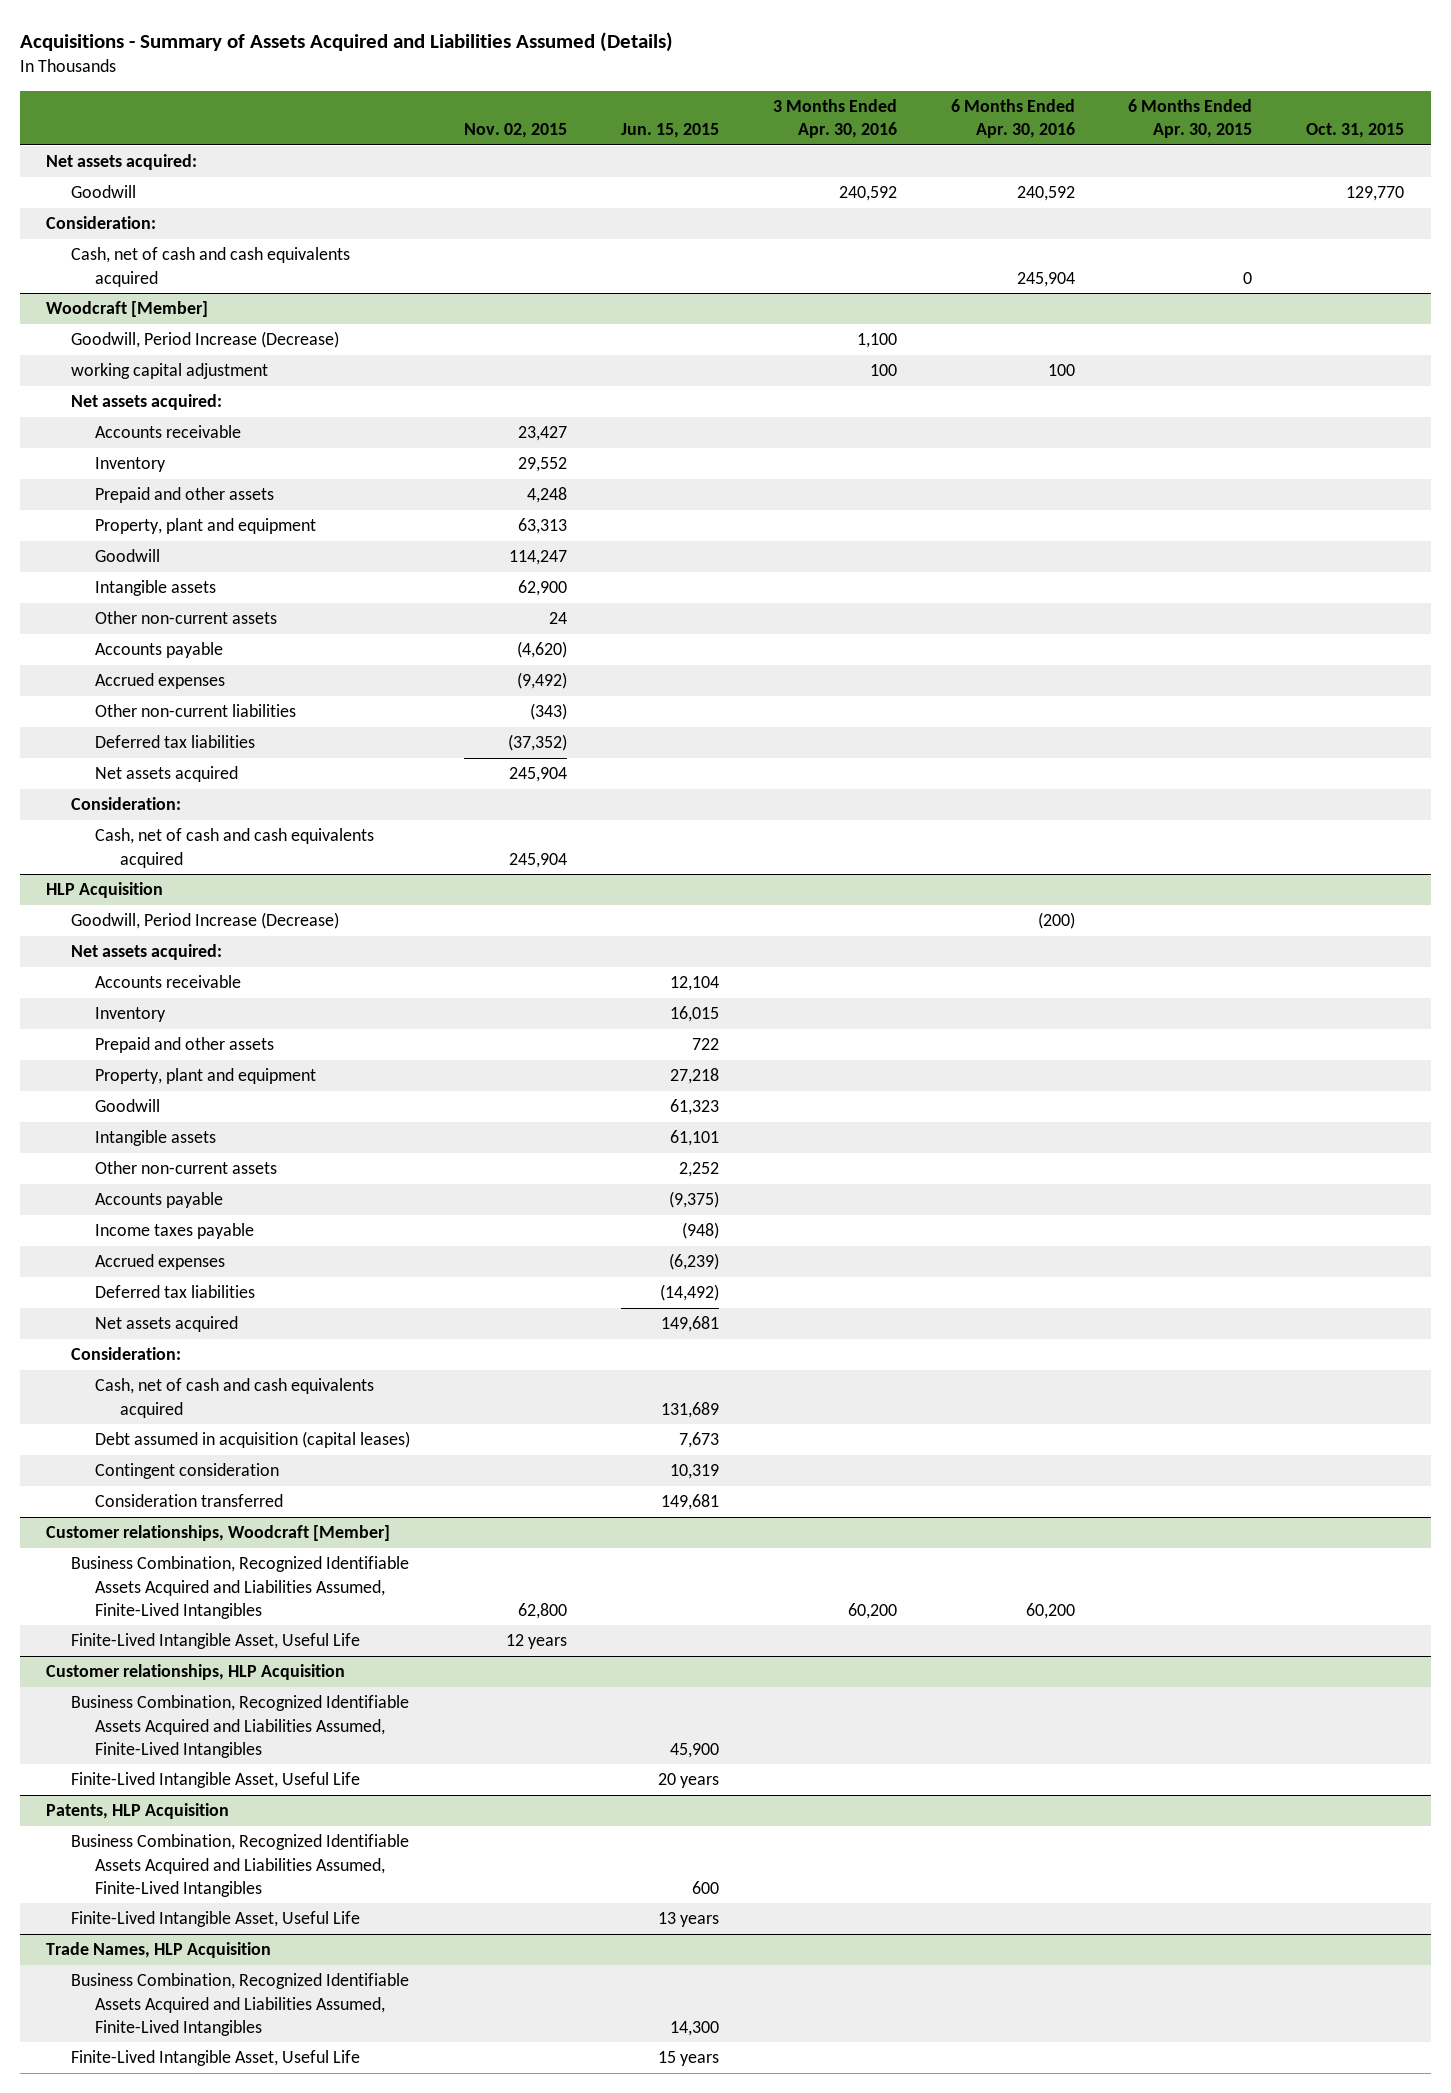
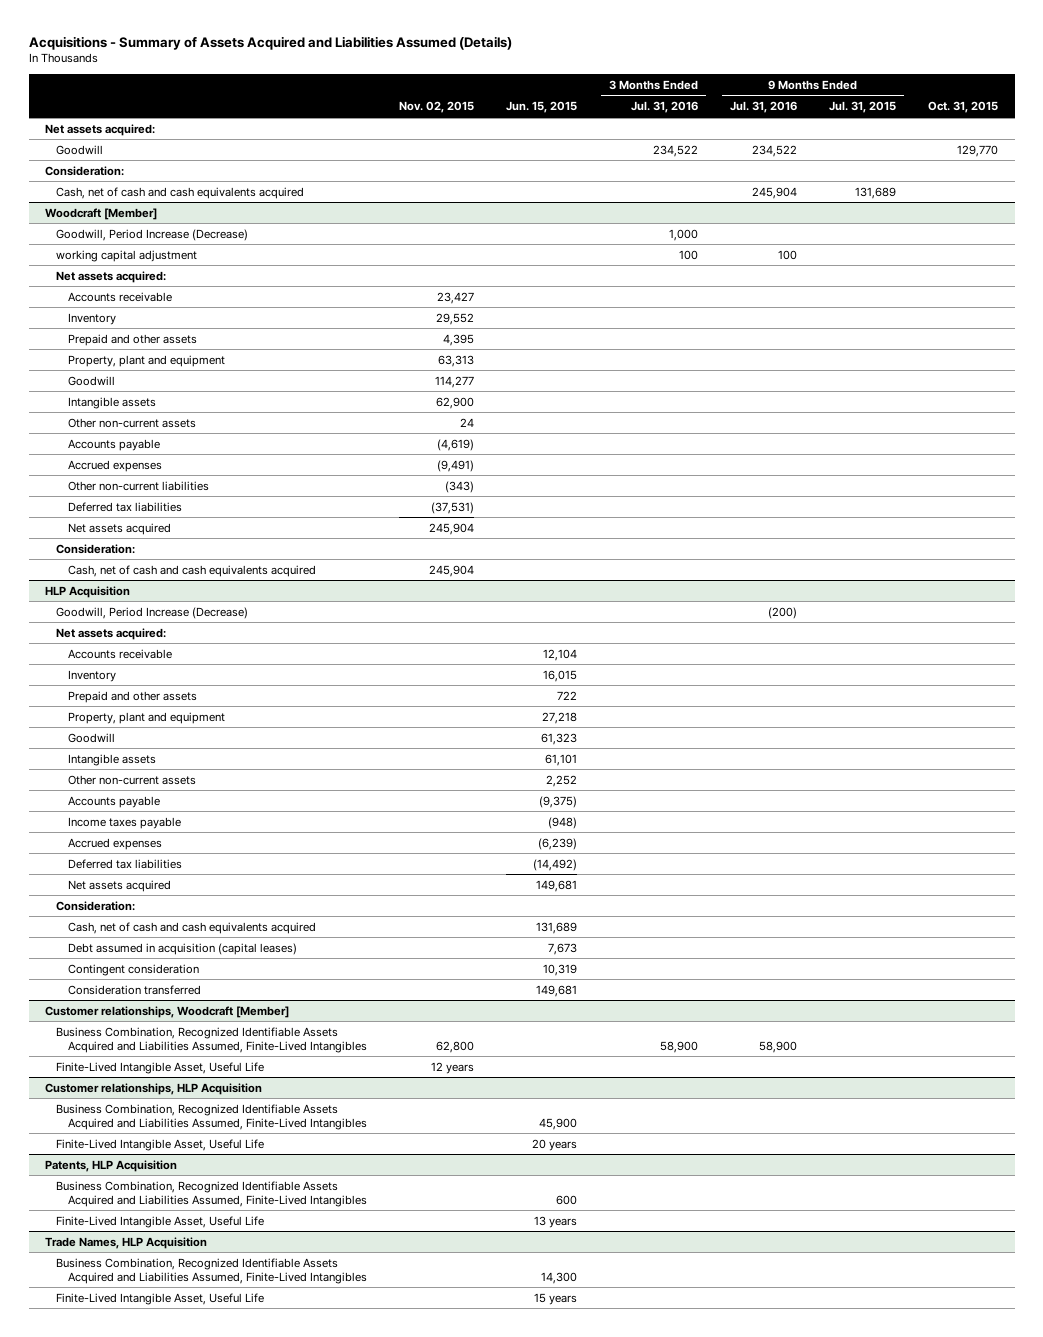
- | Nov. 02, 2015 | Jun. 15, 2015 | 3 Months Ended Apr. 30, 2016 | 6 Months Ended Apr. 30, 2016 | 6 Months Ended Apr. 30, 2015 | Oct. 31, 2015
+ | Nov. 02, 2015 | Jun. 15, 2015 | 3 Months Ended Jul. 31, 2016 | 9 Months Ended Jul. 31, 2016 | 9 Months Ended Jul. 31, 2015 | Oct. 31, 2015
@ Woodcraft [Member]
- Prepaid and other assets | 4,248 | | | | |
+ Prepaid and other assets | 4,395 | | | | |
- Goodwill | 114,247 | | | | |
+ Goodwill | 114,277 | | | | |
- Accounts payable | (4,620) | | | | |
- Accrued expenses | (9,492) | | | | |
+ Accounts payable | (4,619) | | | | |
+ Accrued expenses | (9,491) | | | | |
- Deferred tax liabilities | (37,352) | | | | |
+ Deferred tax liabilities | (37,531) | | | | |

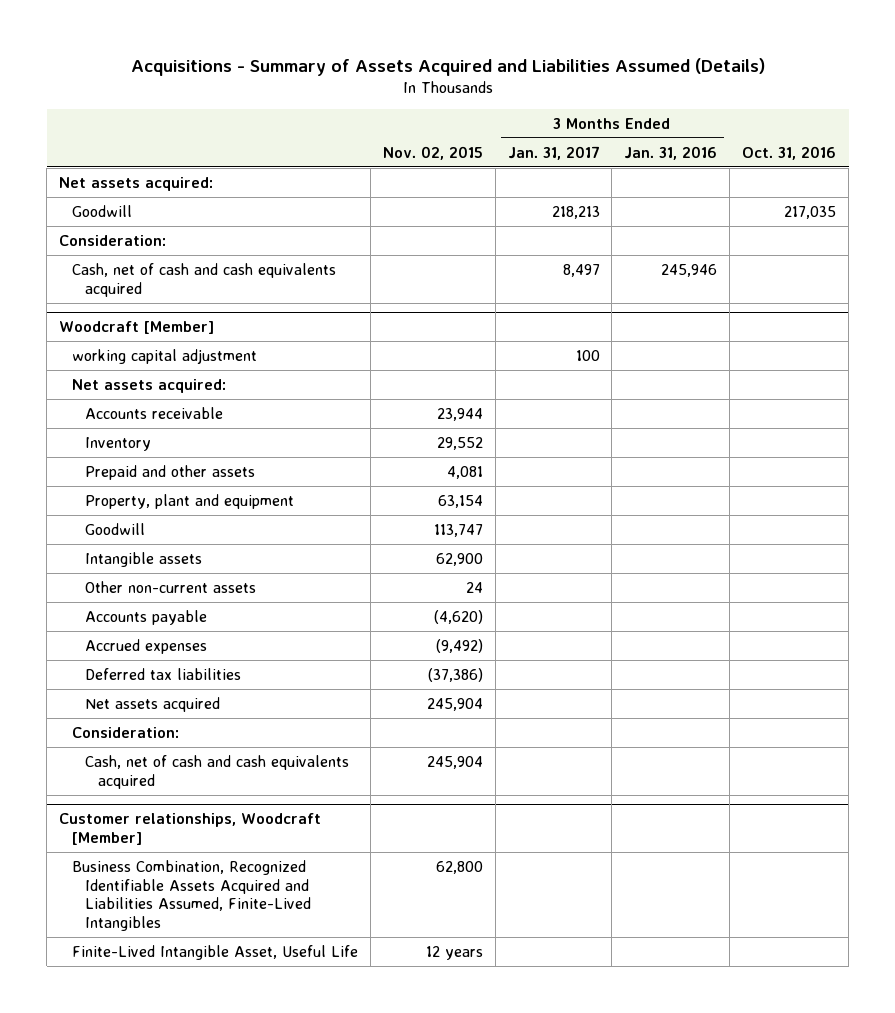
- | Nov. 02, 2015 | Jun. 15, 2015 | 3 Months Ended Jul. 31, 2016 | 9 Months Ended Jul. 31, 2016 | 9 Months Ended Jul. 31, 2015 | Oct. 31, 2015
+ | Nov. 02, 2015 | 3 Months Ended Jan. 31, 2017 | 3 Months Ended Jan. 31, 2016 | Oct. 31, 2016
@ Woodcraft [Member]
- Goodwill, Period Increase (Decrease) | | | 1,000 | | |
- Accounts receivable | 23,427 | | | | |
+ Accounts receivable | 23,944 | | |
- Prepaid and other assets | 4,395 | | | | |
- Property, plant and equipment | 63,313 | | | | |
- Goodwill | 114,277 | | | | |
+ Prepaid and other assets | 4,081 | | |
+ Property, plant and equipment | 63,154 | | |
+ Goodwill | 113,747 | | |
- Accounts payable | (4,619) | | | | |
- Accrued expenses | (9,491) | | | | |
- Other non-current liabilities | (343) | | | | |
- Deferred tax liabilities | (37,531) | | | | |
+ Accounts payable | (4,620) | | |
+ Accrued expenses | (9,492) | | |
+ Deferred tax liabilities | (37,386) | | |
- HLP Acquisition
- Goodwill, Period Increase (Decrease) | | | | (200) | |
- Net assets acquired:
- Accounts receivable | | 12,104 | | | |
- Inventory | | 16,015 | | | |
- Prepaid and other assets | | 722 | | | |
- Property, plant and equipment | | 27,218 | | | |
- Goodwill | | 61,323 | | | |
- Intangible assets | | 61,101 | | | |
- Other non-current assets | | 2,252 | | | |
- Accounts payable | | (9,375) | | | |
- Income taxes payable | | (948) | | | |
- Accrued expenses | | (6,239) | | | |
- Deferred tax liabilities | | (14,492) | | | |
- Net assets acquired | | 149,681 | | | |
- Consideration:
- Cash, net of cash and cash equivalents acquired | | 131,689 | | | |
- Debt assumed in acquisition (capital leases) | | 7,673 | | | |
- Contingent consideration | | 10,319 | | | |
- Consideration transferred | | 149,681 | | | |
- Customer relationships, HLP Acquisition
- Business Combination, Recognized Identifiable Assets Acquired and Liabilities Assumed, Finite-Lived Intangibles | | 45,900 | | | |
- Finite-Lived Intangible Asset, Useful Life | | 20 years | | | |
- Patents, HLP Acquisition
- Business Combination, Recognized Identifiable Assets Acquired and Liabilities Assumed, Finite-Lived Intangibles | | 600 | | | |
- Finite-Lived Intangible Asset, Useful Life | | 13 years | | | |
- Trade Names, HLP Acquisition
- Business Combination, Recognized Identifiable Assets Acquired and Liabilities Assumed, Finite-Lived Intangibles | | 14,300 | | | |
- Finite-Lived Intangible Asset, Useful Life | | 15 years | | | |

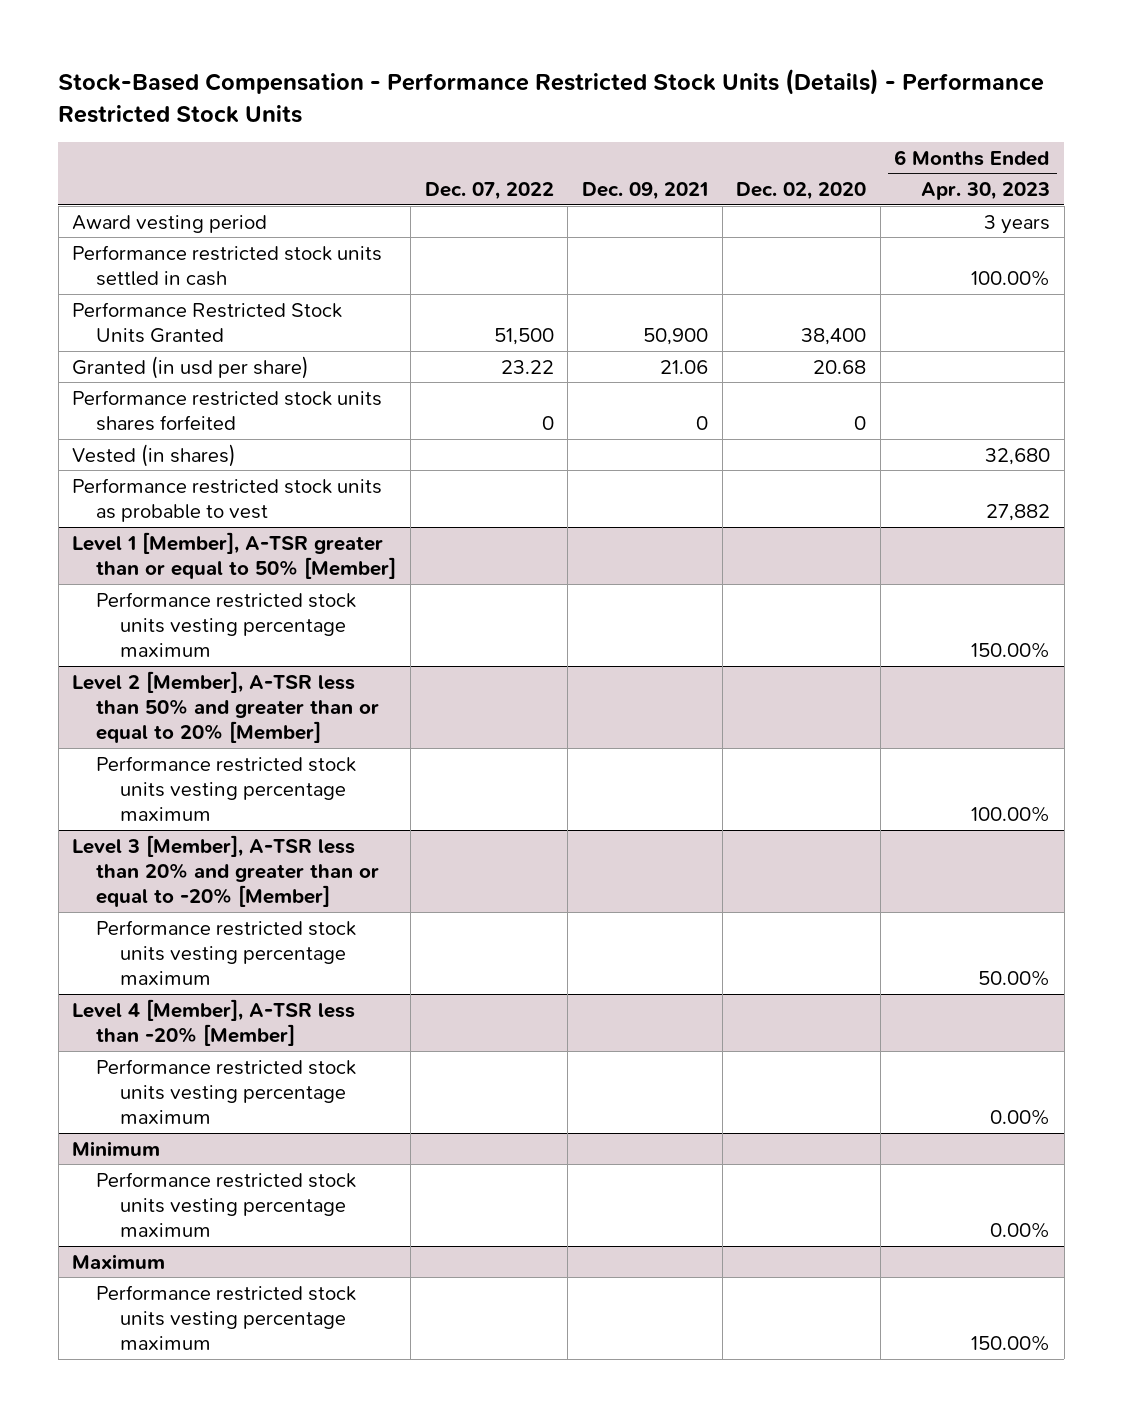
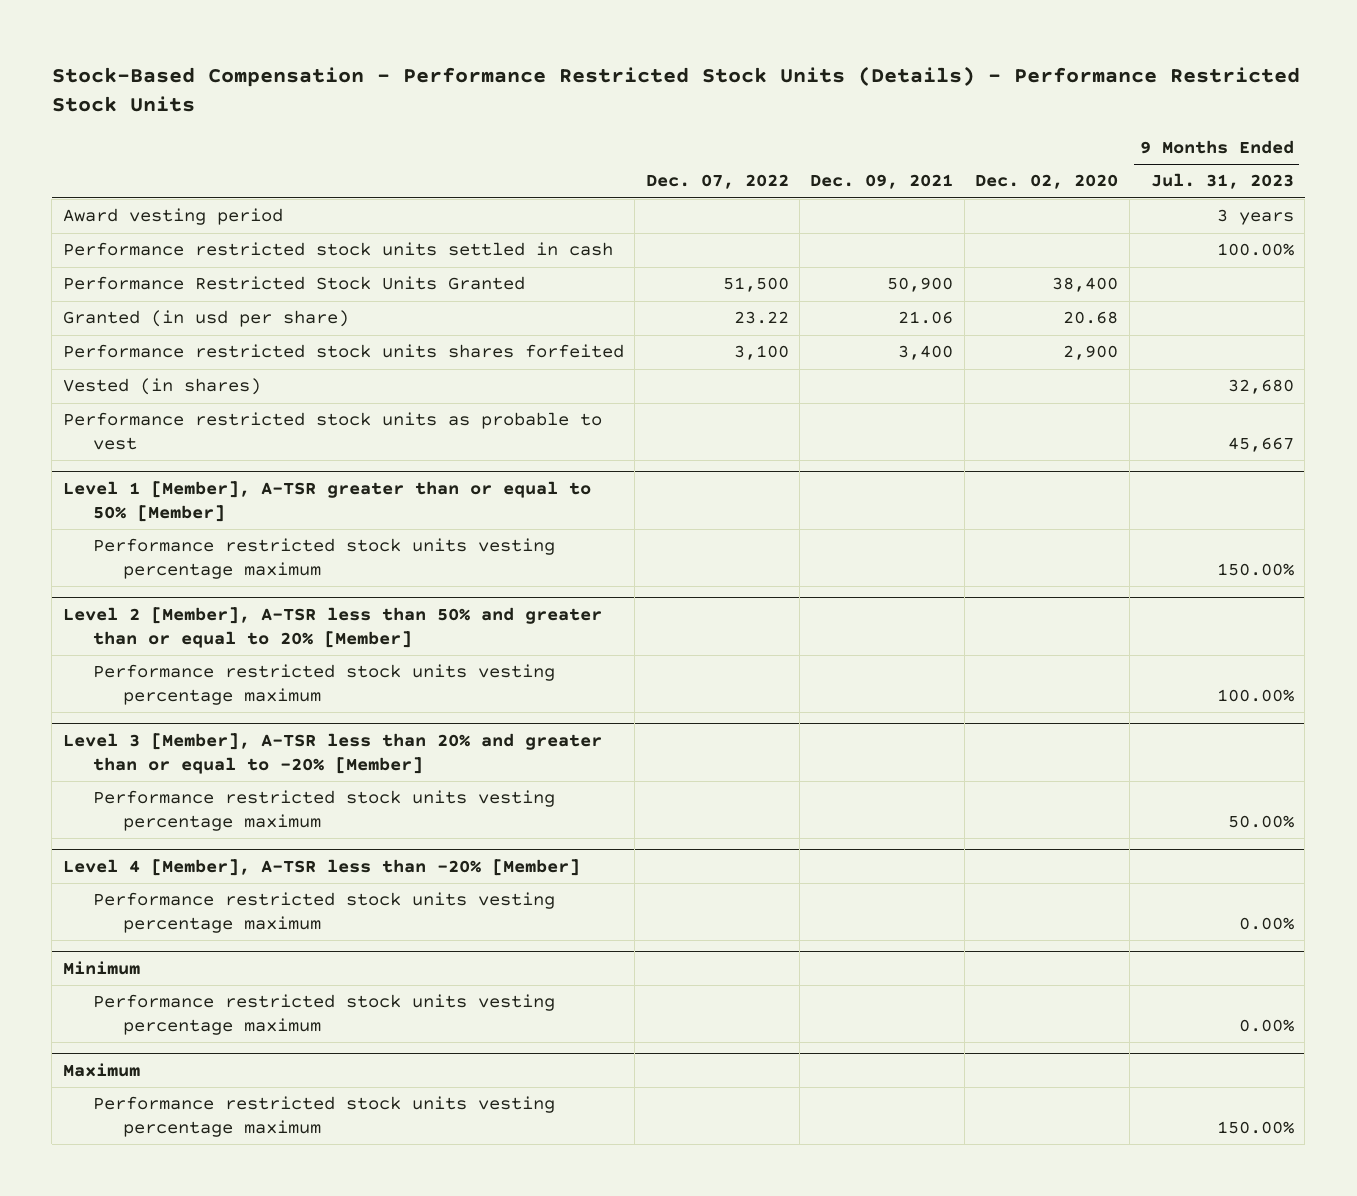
- | Dec. 07, 2022 | Dec. 09, 2021 | Dec. 02, 2020 | 6 Months Ended Apr. 30, 2023
+ | Dec. 07, 2022 | Dec. 09, 2021 | Dec. 02, 2020 | 9 Months Ended Jul. 31, 2023
- Performance restricted stock units shares forfeited | 0 | 0 | 0 |
+ Performance restricted stock units shares forfeited | 3,100 | 3,400 | 2,900 |

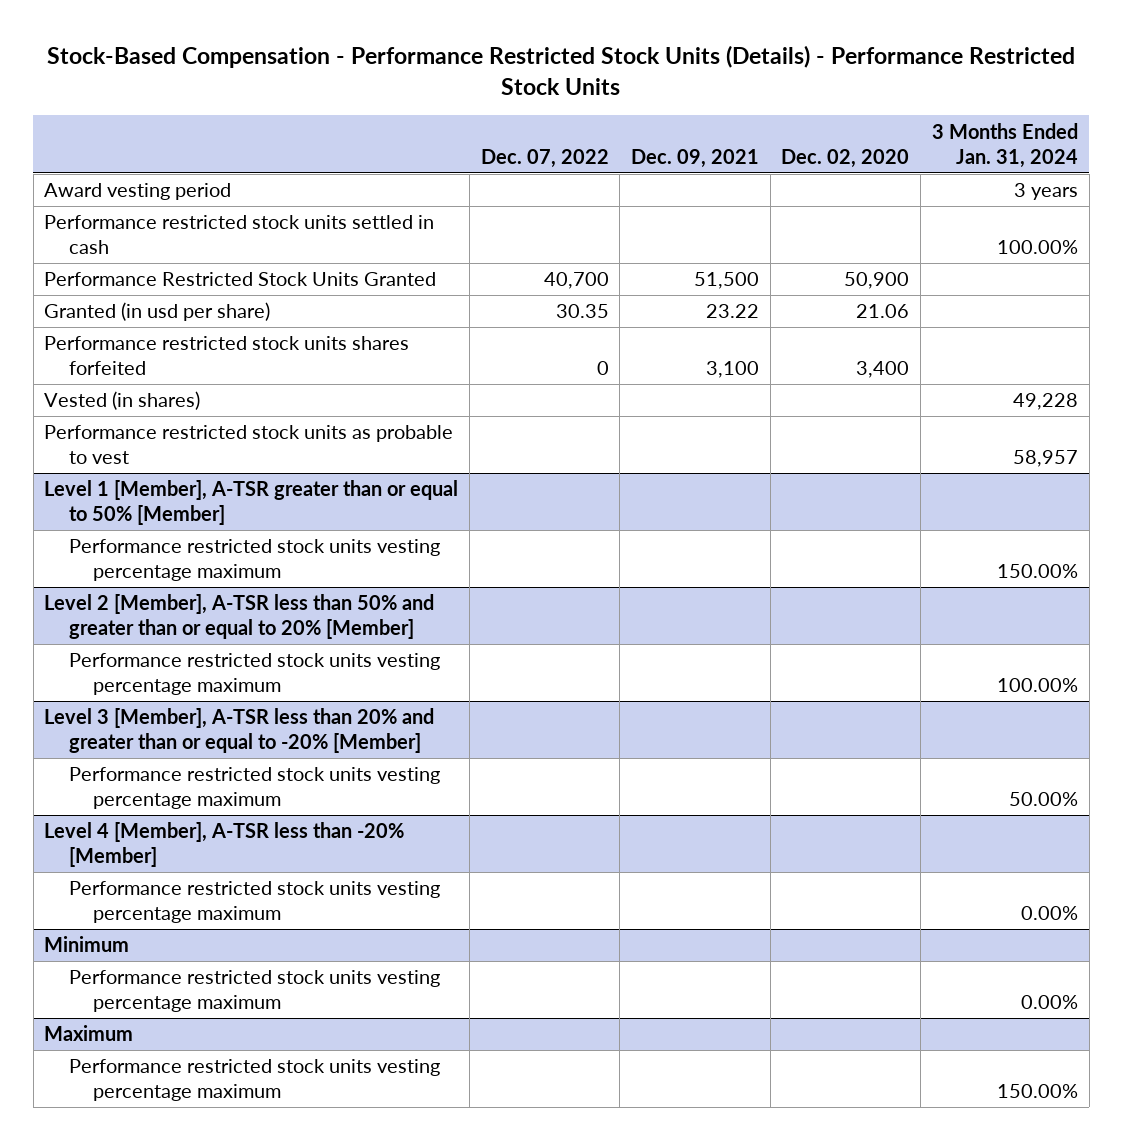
- | Dec. 07, 2022 | Dec. 09, 2021 | Dec. 02, 2020 | 9 Months Ended Jul. 31, 2023
+ | Dec. 07, 2022 | Dec. 09, 2021 | Dec. 02, 2020 | 3 Months Ended Jan. 31, 2024
- Performance Restricted Stock Units Granted | 51,500 | 50,900 | 38,400 |
- Granted (in usd per share) | 23.22 | 21.06 | 20.68 |
- Performance restricted stock units shares forfeited | 3,100 | 3,400 | 2,900 |
+ Performance Restricted Stock Units Granted | 40,700 | 51,500 | 50,900 |
+ Granted (in usd per share) | 30.35 | 23.22 | 21.06 |
+ Performance restricted stock units shares forfeited | 0 | 3,100 | 3,400 |

